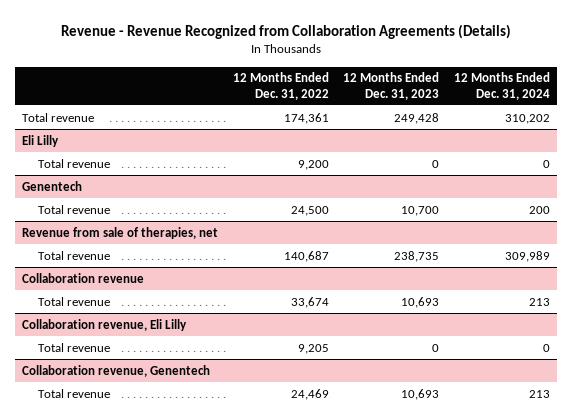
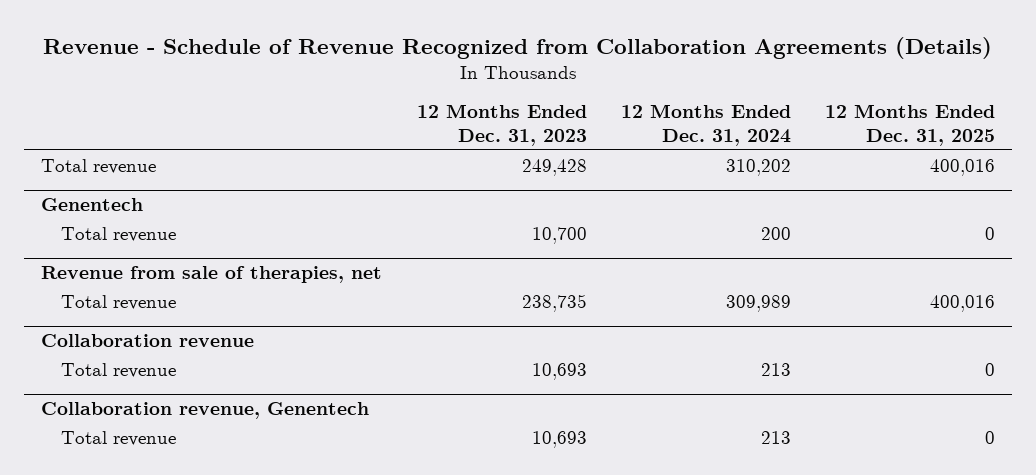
- Revenue - Revenue Recognized from Collaboration Agreements (Details)
+ Revenue - Schedule of Revenue Recognized from Collaboration Agreements (Details)
- | 12 Months Ended Dec. 31, 2022 | 12 Months Ended Dec. 31, 2023 | 12 Months Ended Dec. 31, 2024
+ | 12 Months Ended Dec. 31, 2023 | 12 Months Ended Dec. 31, 2024 | 12 Months Ended Dec. 31, 2025
- Eli Lilly
- Total revenue | 9,200 | 0 | 0
- Collaboration revenue, Eli Lilly
- Total revenue | 9,205 | 0 | 0

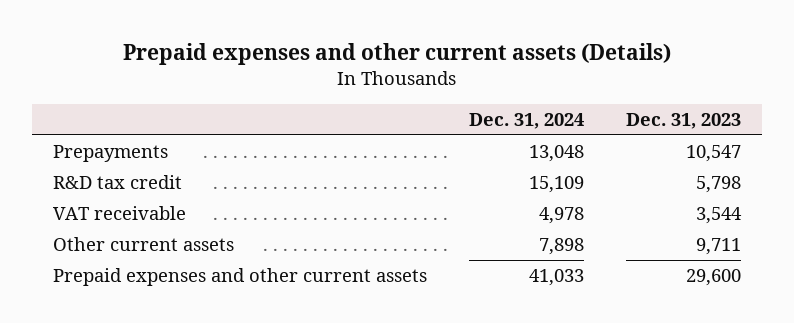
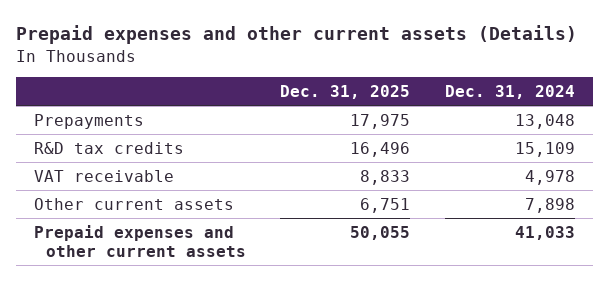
- | Dec. 31, 2024 | Dec. 31, 2023
+ | Dec. 31, 2025 | Dec. 31, 2024
- R&D tax credit | 15,109 | 5,798
+ R&D tax credits | 16,496 | 15,109

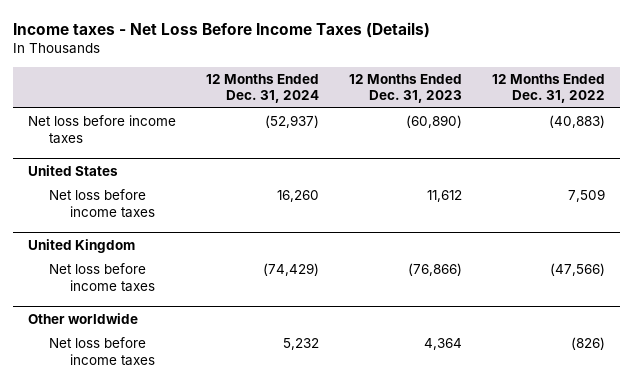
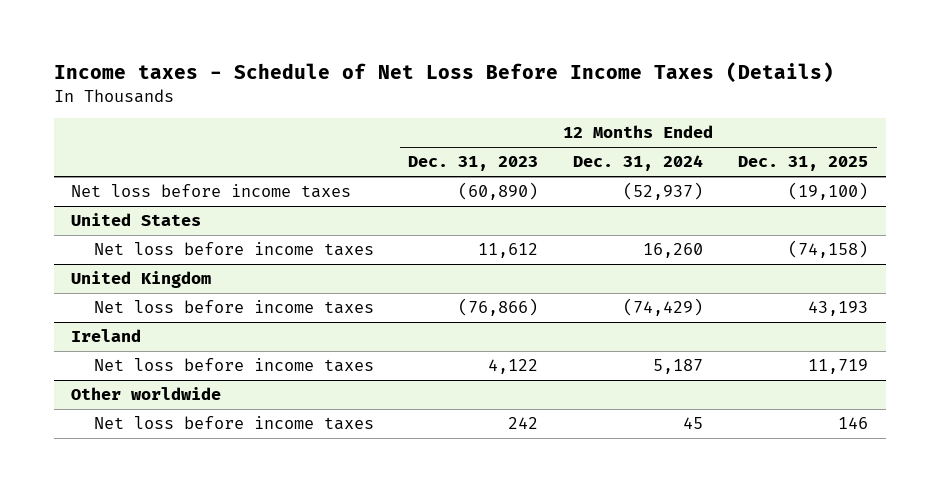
- Income taxes - Net Loss Before Income Taxes (Details)
+ Income taxes - Schedule of Net Loss Before Income Taxes (Details)
- | 12 Months Ended Dec. 31, 2024 | 12 Months Ended Dec. 31, 2023 | 12 Months Ended Dec. 31, 2022
+ | 12 Months Ended Dec. 31, 2023 | 12 Months Ended Dec. 31, 2024 | 12 Months Ended Dec. 31, 2025
+ Ireland
+ Net loss before income taxes | 4,122 | 5,187 | 11,719
@ Other worldwide
- Net loss before income taxes | 5,232 | 4,364 | (826)
+ Net loss before income taxes | 242 | 45 | 146

